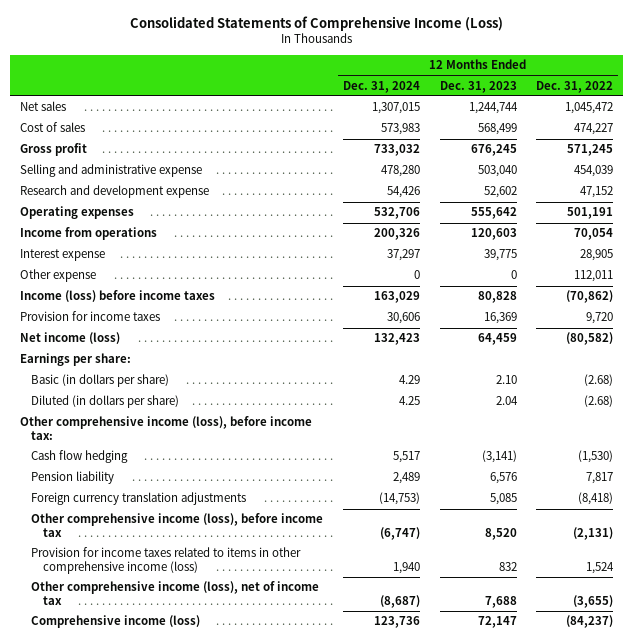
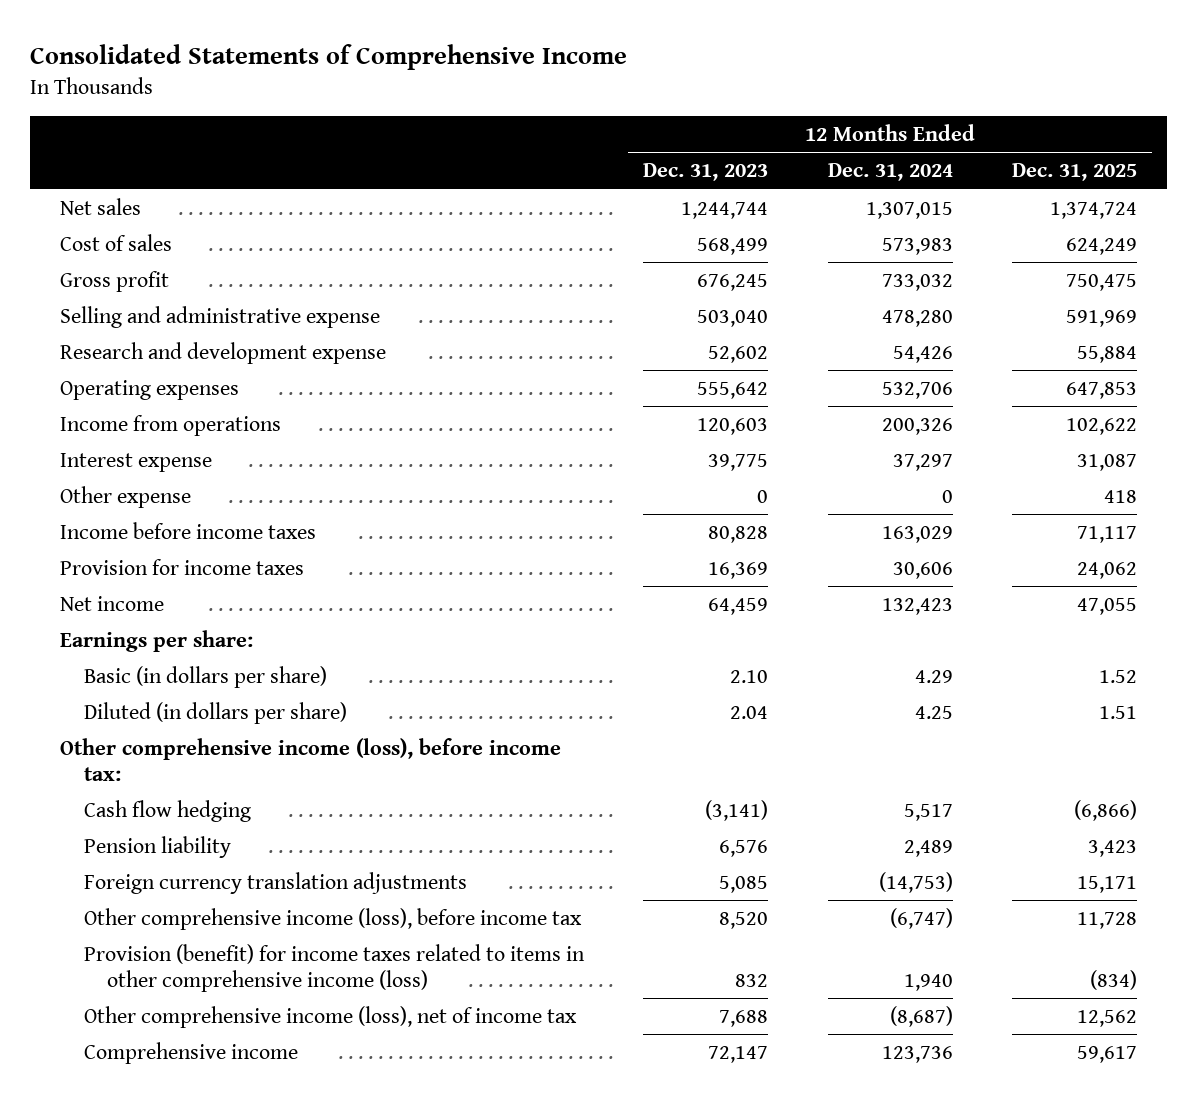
- Consolidated Statements of Comprehensive Income (Loss)
+ Consolidated Statements of Comprehensive Income
- | 12 Months Ended Dec. 31, 2024 | 12 Months Ended Dec. 31, 2023 | 12 Months Ended Dec. 31, 2022
+ | 12 Months Ended Dec. 31, 2023 | 12 Months Ended Dec. 31, 2024 | 12 Months Ended Dec. 31, 2025
- Income (loss) before income taxes | 163,029 | 80,828 | (70,862)
+ Income before income taxes | 80,828 | 163,029 | 71,117
- Net income (loss) | 132,423 | 64,459 | (80,582)
+ Net income | 64,459 | 132,423 | 47,055
- Provision for income taxes related to items in other comprehensive income (loss) | 1,940 | 832 | 1,524
+ Provision (benefit) for income taxes related to items in other comprehensive income (loss) | 832 | 1,940 | (834)
- Comprehensive income (loss) | 123,736 | 72,147 | (84,237)
+ Comprehensive income | 72,147 | 123,736 | 59,617

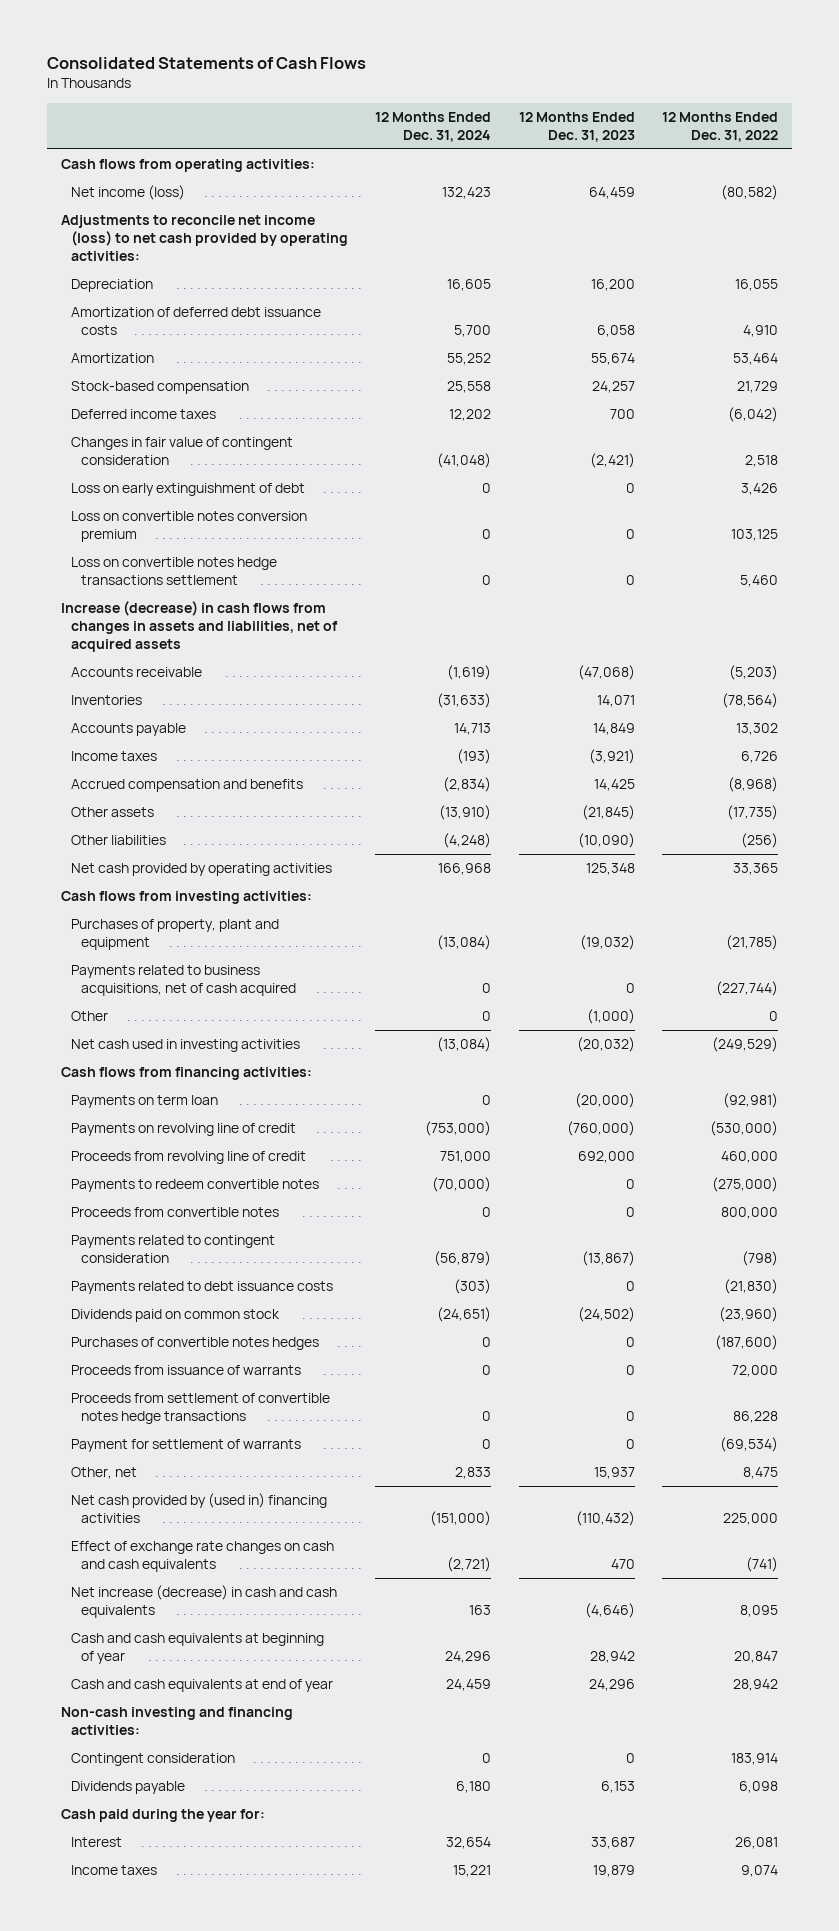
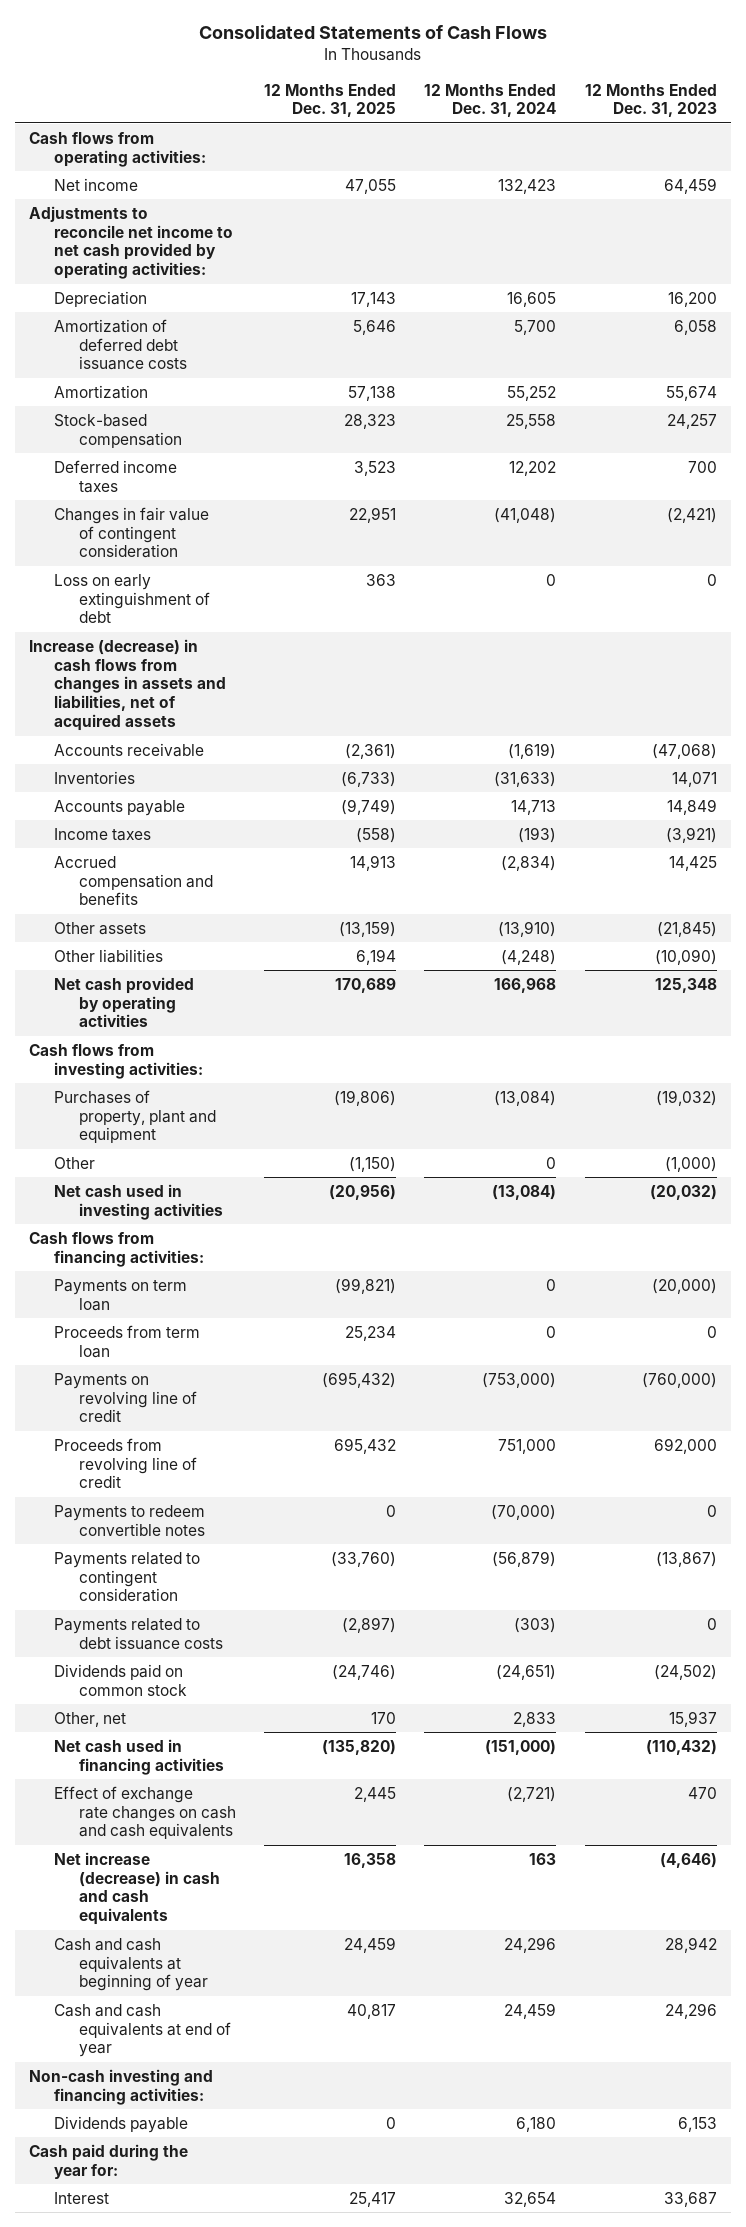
- | 12 Months Ended Dec. 31, 2024 | 12 Months Ended Dec. 31, 2023 | 12 Months Ended Dec. 31, 2022
+ | 12 Months Ended Dec. 31, 2025 | 12 Months Ended Dec. 31, 2024 | 12 Months Ended Dec. 31, 2023
- Net income (loss) | 132,423 | 64,459 | (80,582)
- Adjustments to reconcile net income (loss) to net cash provided by operating activities:
+ Net income | 47,055 | 132,423 | 64,459
+ Adjustments to reconcile net income to net cash provided by operating activities:
- Loss on convertible notes conversion premium | 0 | 0 | 103,125
- Loss on convertible notes hedge transactions settlement | 0 | 0 | 5,460
- Payments related to business acquisitions, net of cash acquired | 0 | 0 | (227,744)
+ Proceeds from term loan | 25,234 | 0 | 0
- Proceeds from convertible notes | 0 | 0 | 800,000
- Purchases of convertible notes hedges | 0 | 0 | (187,600)
- Proceeds from issuance of warrants | 0 | 0 | 72,000
- Proceeds from settlement of convertible notes hedge transactions | 0 | 0 | 86,228
- Payment for settlement of warrants | 0 | 0 | (69,534)
- Net cash provided by (used in) financing activities | (151,000) | (110,432) | 225,000
+ Net cash used in financing activities | (135,820) | (151,000) | (110,432)
- Contingent consideration | 0 | 0 | 183,914
- Income taxes | 15,221 | 19,879 | 9,074

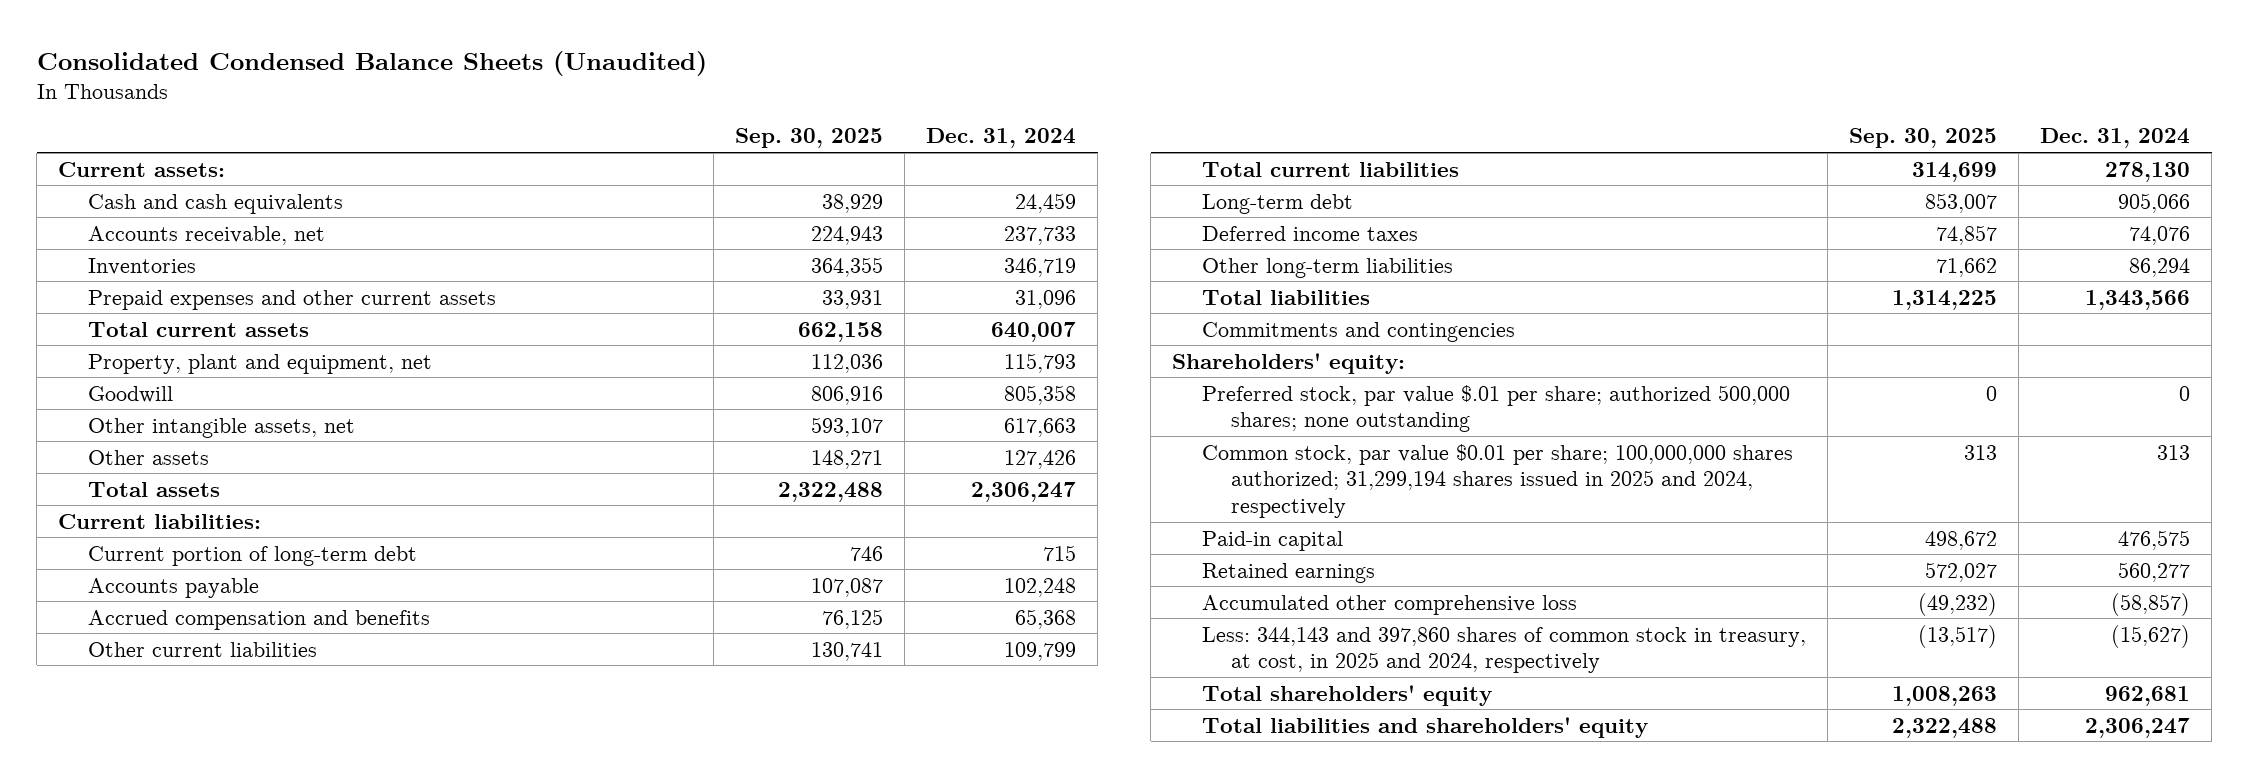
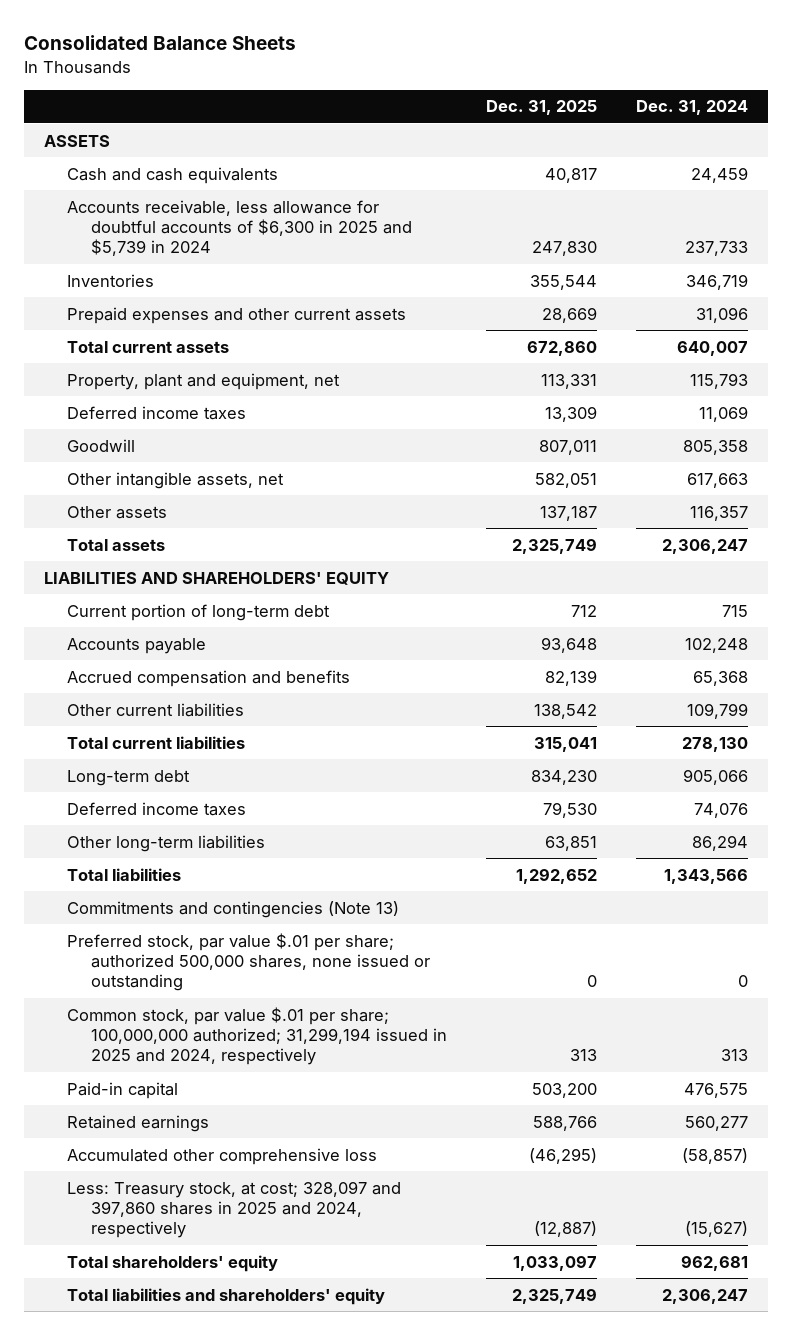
- Consolidated Condensed Balance Sheets (Unaudited)
+ Consolidated Balance Sheets
- | Sep. 30, 2025 | Dec. 31, 2024
+ | Dec. 31, 2025 | Dec. 31, 2024
- Current assets:
+ ASSETS
- Accounts receivable, net | 224,943 | 237,733
+ Accounts receivable, less allowance for doubtful accounts of $6,300 in 2025 and $5,739 in 2024 | 247,830 | 237,733
+ Deferred income taxes | 13,309 | 11,069
- Other assets | 148,271 | 127,426
+ Other assets | 137,187 | 116,357
- Current liabilities:
+ LIABILITIES AND SHAREHOLDERS' EQUITY
- Commitments and contingencies
- Shareholders' equity:
- Preferred stock, par value $.01 per share; authorized 500,000 shares; none outstanding | 0 | 0
- Common stock, par value $0.01 per share; 100,000,000 shares authorized; 31,299,194 shares issued in 2025 and 2024, respectively | 313 | 313
+ Commitments and contingencies (Note 13)
+ Preferred stock, par value $.01 per share; authorized 500,000 shares, none issued or outstanding | 0 | 0
+ Common stock, par value $.01 per share; 100,000,000 authorized; 31,299,194 issued in 2025 and 2024, respectively | 313 | 313
- Less: 344,143 and 397,860 shares of common stock in treasury, at cost, in 2025 and 2024, respectively | (13,517) | (15,627)
+ Less: Treasury stock, at cost; 328,097 and 397,860 shares in 2025 and 2024, respectively | (12,887) | (15,627)

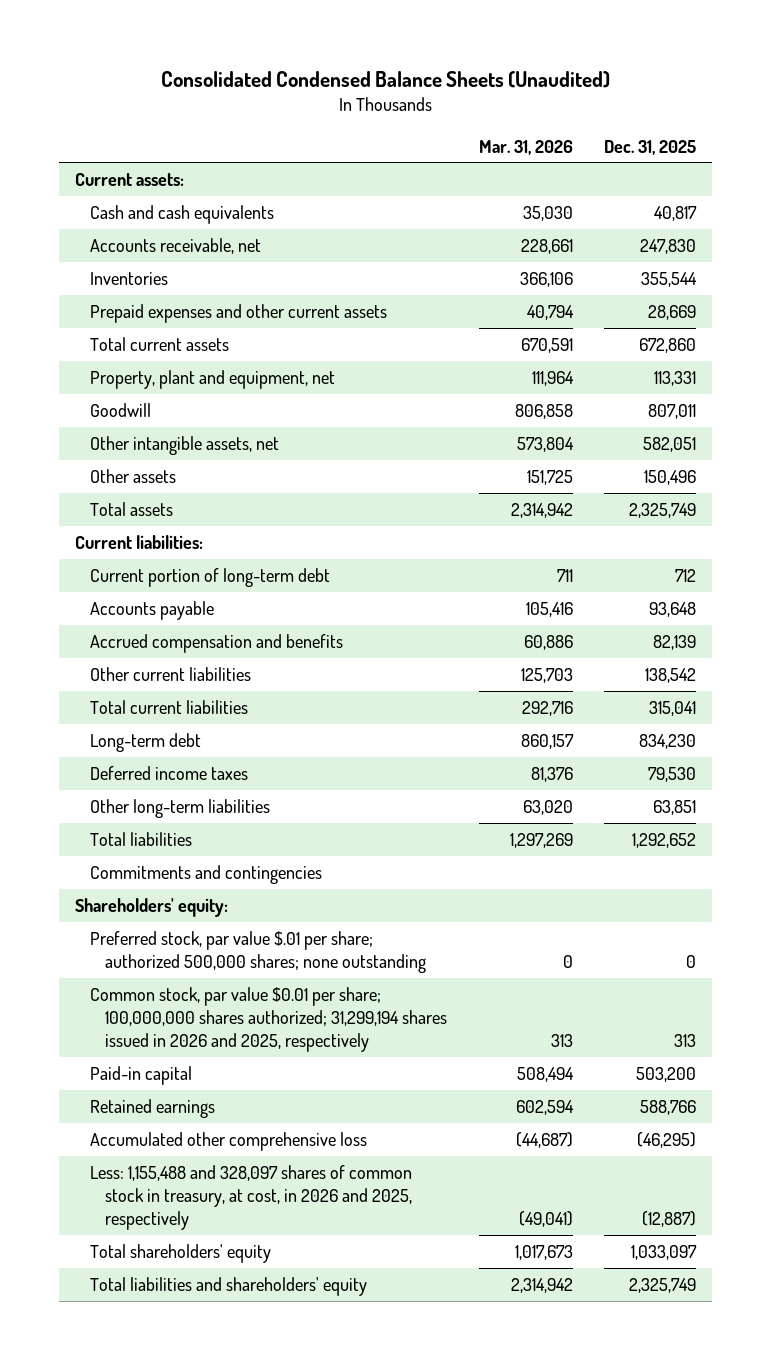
- Consolidated Balance Sheets
+ Consolidated Condensed Balance Sheets (Unaudited)
- | Dec. 31, 2025 | Dec. 31, 2024
+ | Mar. 31, 2026 | Dec. 31, 2025
- ASSETS
+ Current assets:
- Accounts receivable, less allowance for doubtful accounts of $6,300 in 2025 and $5,739 in 2024 | 247,830 | 237,733
+ Accounts receivable, net | 228,661 | 247,830
- Deferred income taxes | 13,309 | 11,069
- Other assets | 137,187 | 116,357
+ Other assets | 151,725 | 150,496
- LIABILITIES AND SHAREHOLDERS' EQUITY
+ Current liabilities:
- Commitments and contingencies (Note 13)
- Preferred stock, par value $.01 per share; authorized 500,000 shares, none issued or outstanding | 0 | 0
- Common stock, par value $.01 per share; 100,000,000 authorized; 31,299,194 issued in 2025 and 2024, respectively | 313 | 313
+ Commitments and contingencies
+ Shareholders' equity:
+ Preferred stock, par value $.01 per share; authorized 500,000 shares; none outstanding | 0 | 0
+ Common stock, par value $0.01 per share; 100,000,000 shares authorized; 31,299,194 shares issued in 2026 and 2025, respectively | 313 | 313
- Less: Treasury stock, at cost; 328,097 and 397,860 shares in 2025 and 2024, respectively | (12,887) | (15,627)
+ Less: 1,155,488 and 328,097 shares of common stock in treasury, at cost, in 2026 and 2025, respectively | (49,041) | (12,887)

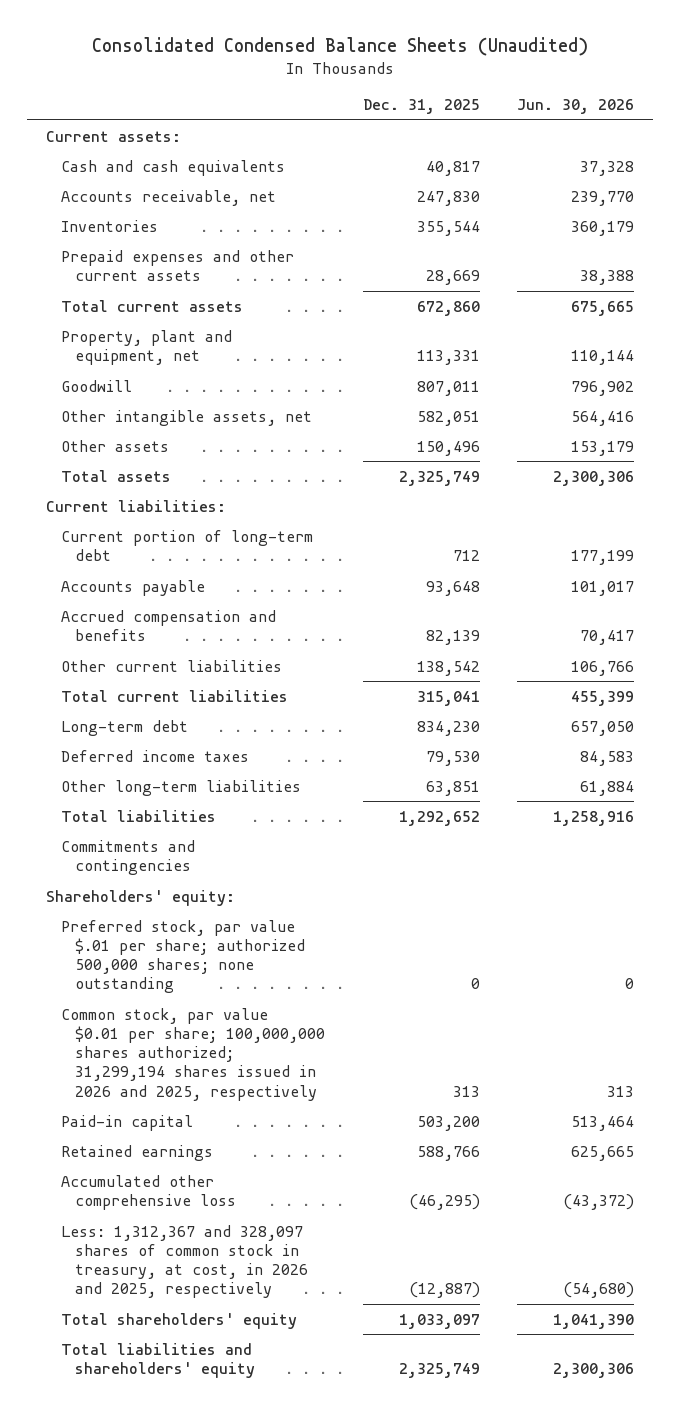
- | Mar. 31, 2026 | Dec. 31, 2025
+ | Dec. 31, 2025 | Jun. 30, 2026
- Less: 1,155,488 and 328,097 shares of common stock in treasury, at cost, in 2026 and 2025, respectively | (49,041) | (12,887)
+ Less: 1,312,367 and 328,097 shares of common stock in treasury, at cost, in 2026 and 2025, respectively | (12,887) | (54,680)

